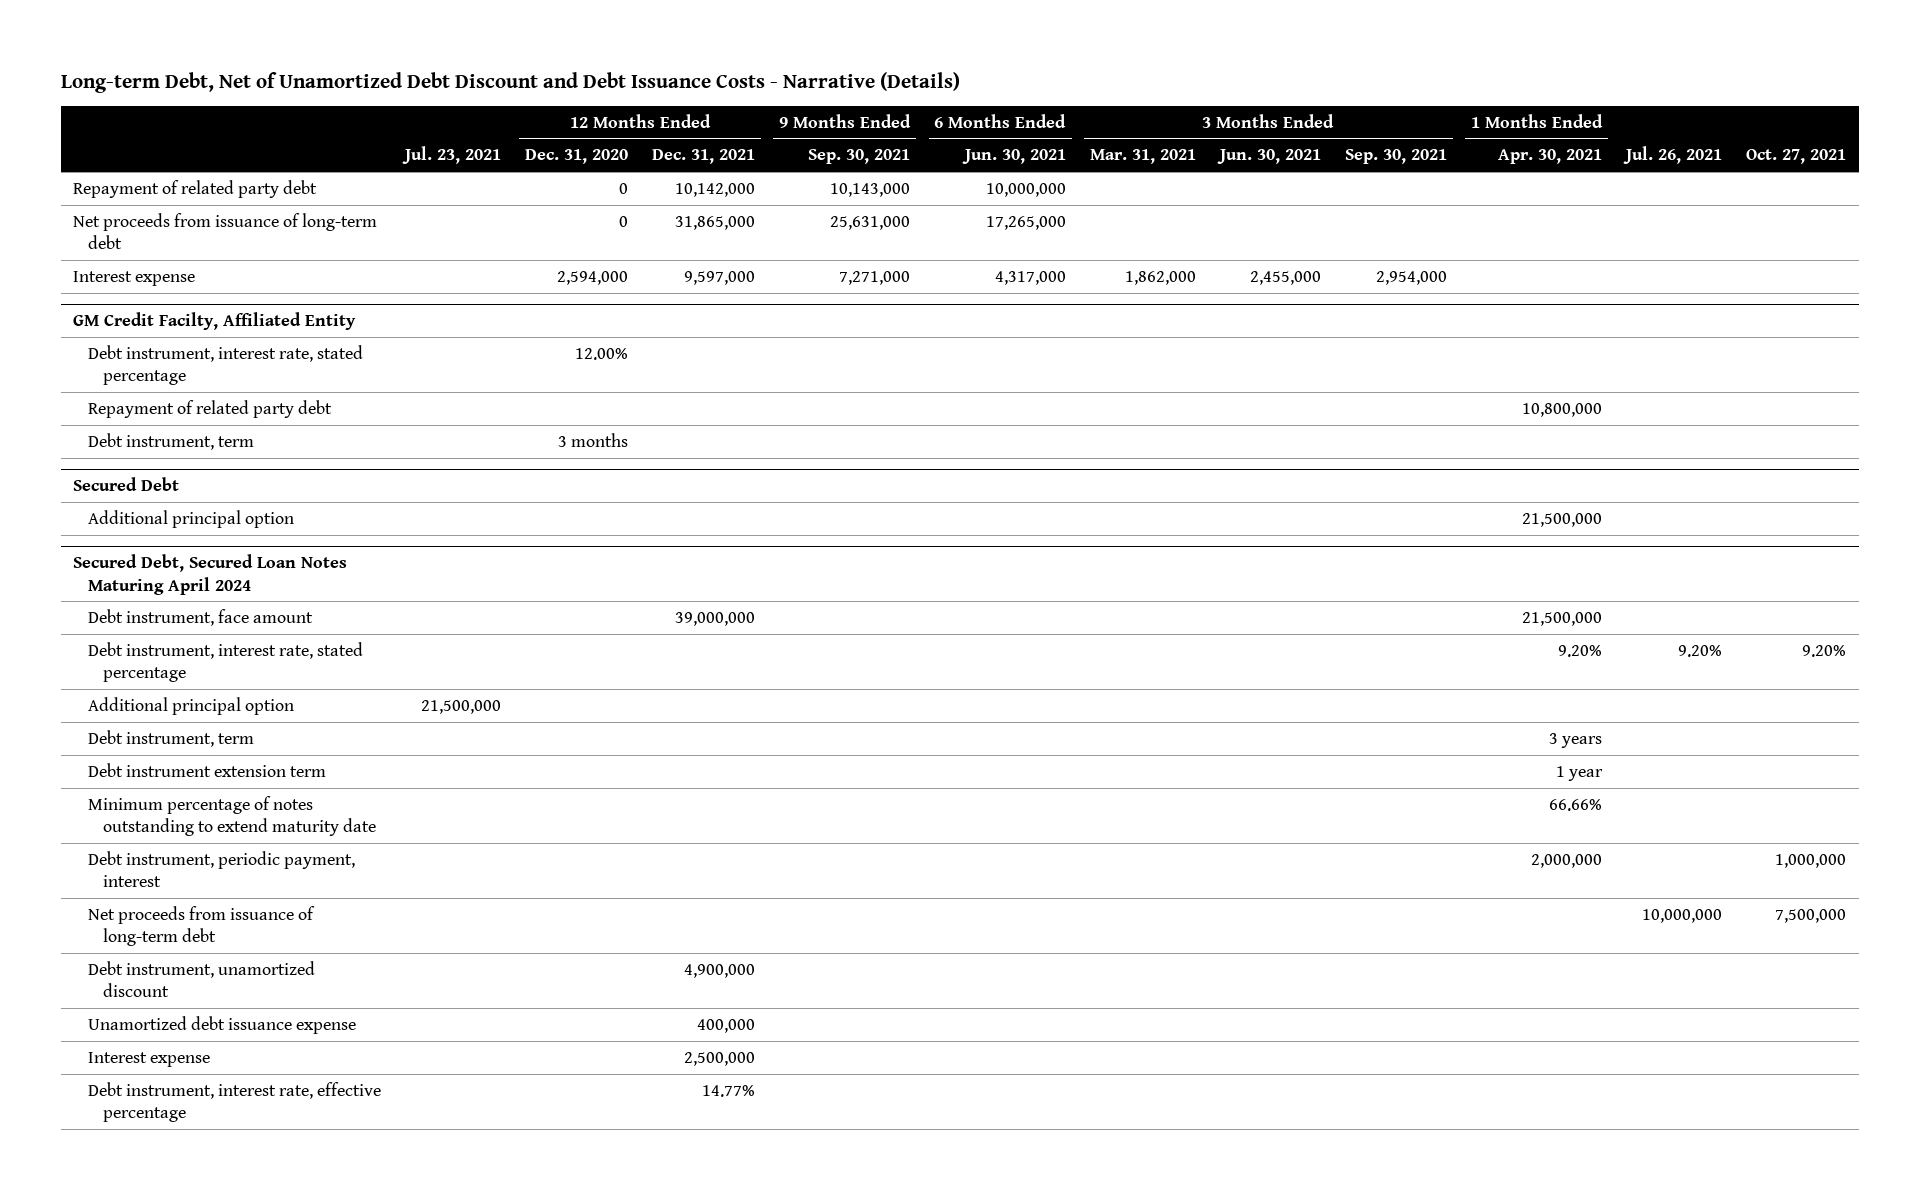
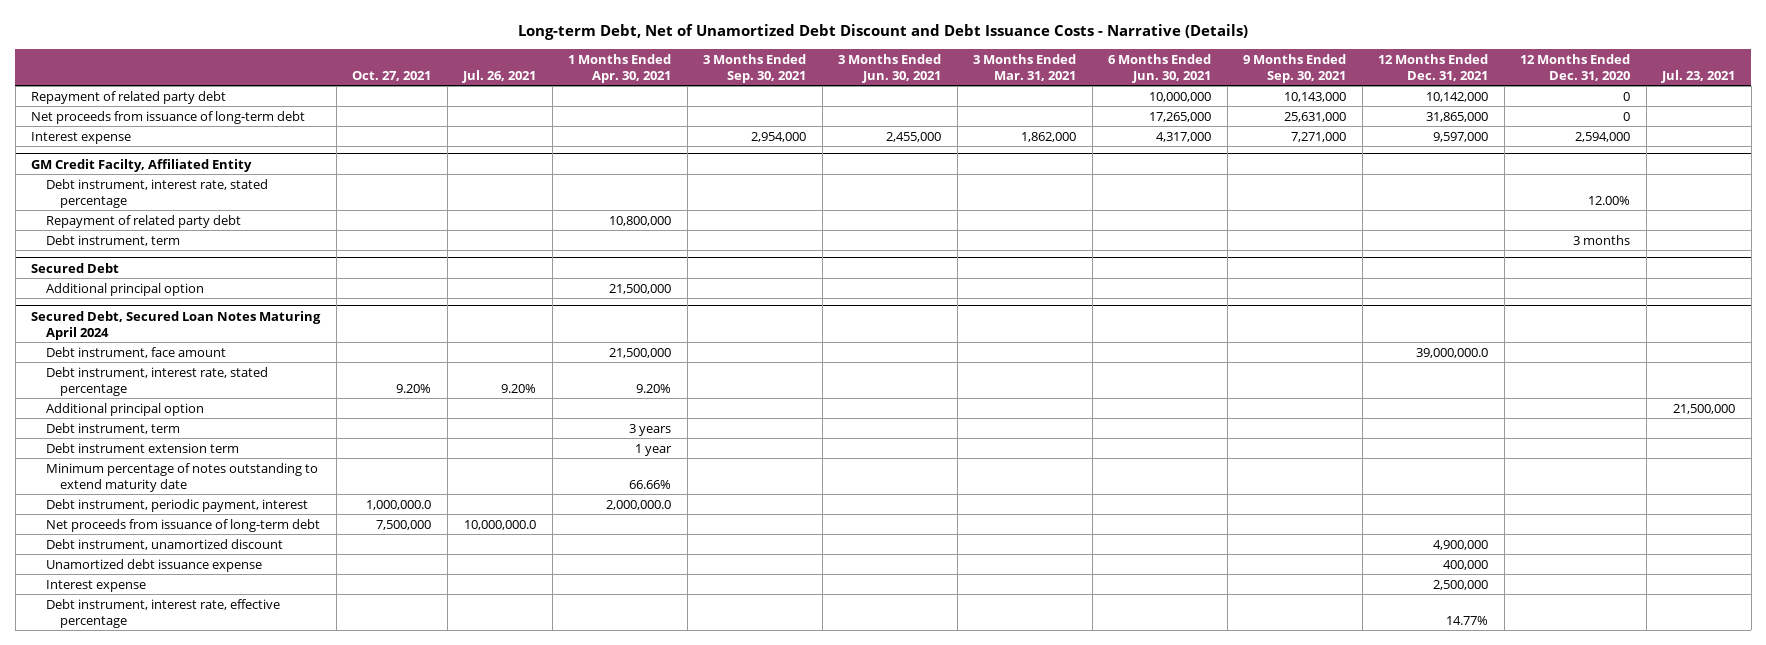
- | Jul. 23, 2021 | 12 Months Ended Dec. 31, 2020 | 12 Months Ended Dec. 31, 2021 | 9 Months Ended Sep. 30, 2021 | 6 Months Ended Jun. 30, 2021 | 3 Months Ended Mar. 31, 2021 | 3 Months Ended Jun. 30, 2021 | 3 Months Ended Sep. 30, 2021 | 1 Months Ended Apr. 30, 2021 | Jul. 26, 2021 | Oct. 27, 2021
+ | Oct. 27, 2021 | Jul. 26, 2021 | 1 Months Ended Apr. 30, 2021 | 3 Months Ended Sep. 30, 2021 | 3 Months Ended Jun. 30, 2021 | 3 Months Ended Mar. 31, 2021 | 6 Months Ended Jun. 30, 2021 | 9 Months Ended Sep. 30, 2021 | 12 Months Ended Dec. 31, 2021 | 12 Months Ended Dec. 31, 2020 | Jul. 23, 2021
@ Secured Debt, Secured Loan Notes Maturing April 2024
- Debt instrument, face amount | | | 39,000,000 | | | | | | 21,500,000 | |
+ Debt instrument, face amount | | | 21,500,000 | | | | | | 39,000,000.0 | |
- Debt instrument, periodic payment, interest | | | | | | | | | 2,000,000 | | 1,000,000
- Net proceeds from issuance of long-term debt | | | | | | | | | | 10,000,000 | 7,500,000
+ Debt instrument, periodic payment, interest | 1,000,000.0 | | 2,000,000.0 | | | | | | | |
+ Net proceeds from issuance of long-term debt | 7,500,000 | 10,000,000.0 | | | | | | | | |

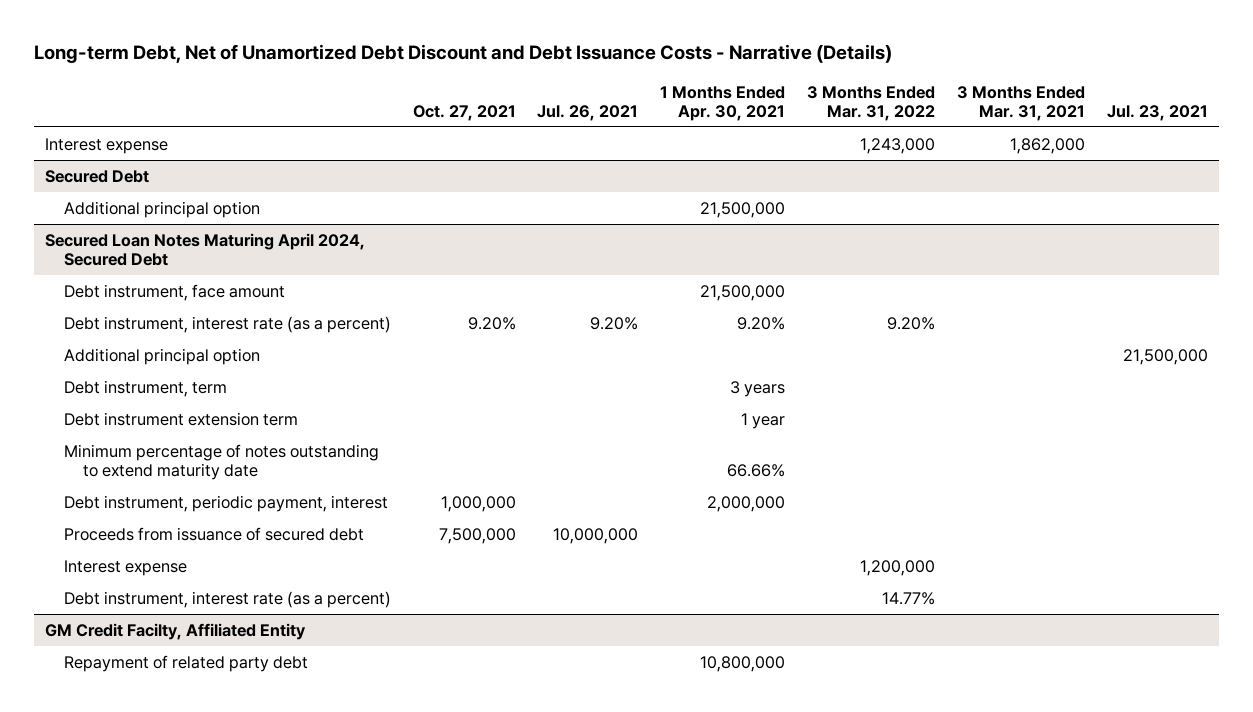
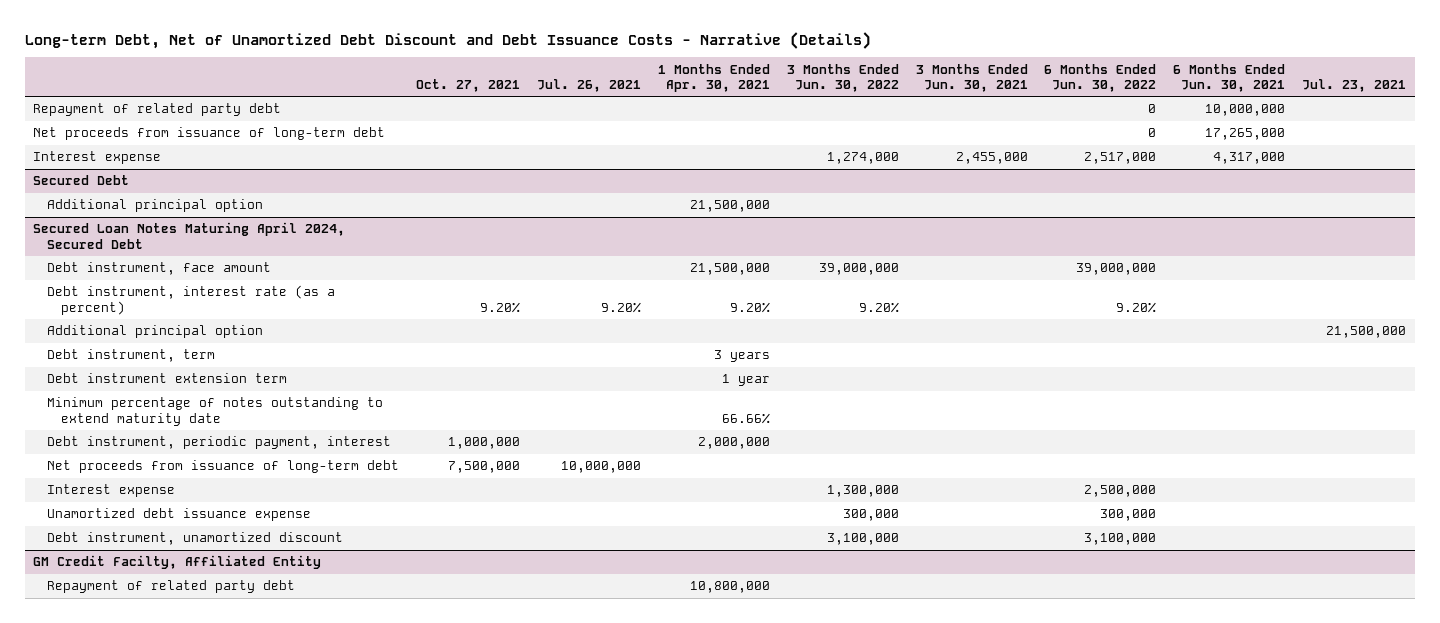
- | Oct. 27, 2021 | Jul. 26, 2021 | 1 Months Ended Apr. 30, 2021 | 3 Months Ended Mar. 31, 2022 | 3 Months Ended Mar. 31, 2021 | Jul. 23, 2021
+ | Oct. 27, 2021 | Jul. 26, 2021 | 1 Months Ended Apr. 30, 2021 | 3 Months Ended Jun. 30, 2022 | 3 Months Ended Jun. 30, 2021 | 6 Months Ended Jun. 30, 2022 | 6 Months Ended Jun. 30, 2021 | Jul. 23, 2021
+ Repayment of related party debt | | | | | | 0 | 10,000,000 |
+ Net proceeds from issuance of long-term debt | | | | | | 0 | 17,265,000 |
@ Secured Loan Notes Maturing April 2024, Secured Debt
- Proceeds from issuance of secured debt | 7,500,000 | 10,000,000 | | | |
+ Net proceeds from issuance of long-term debt | 7,500,000 | 10,000,000 | | | | | |
- Debt instrument, interest rate (as a percent) | | | | 14.77% | |
+ Unamortized debt issuance expense | | | | 300,000 | | 300,000 | |
+ Debt instrument, unamortized discount | | | | 3,100,000 | | 3,100,000 | |

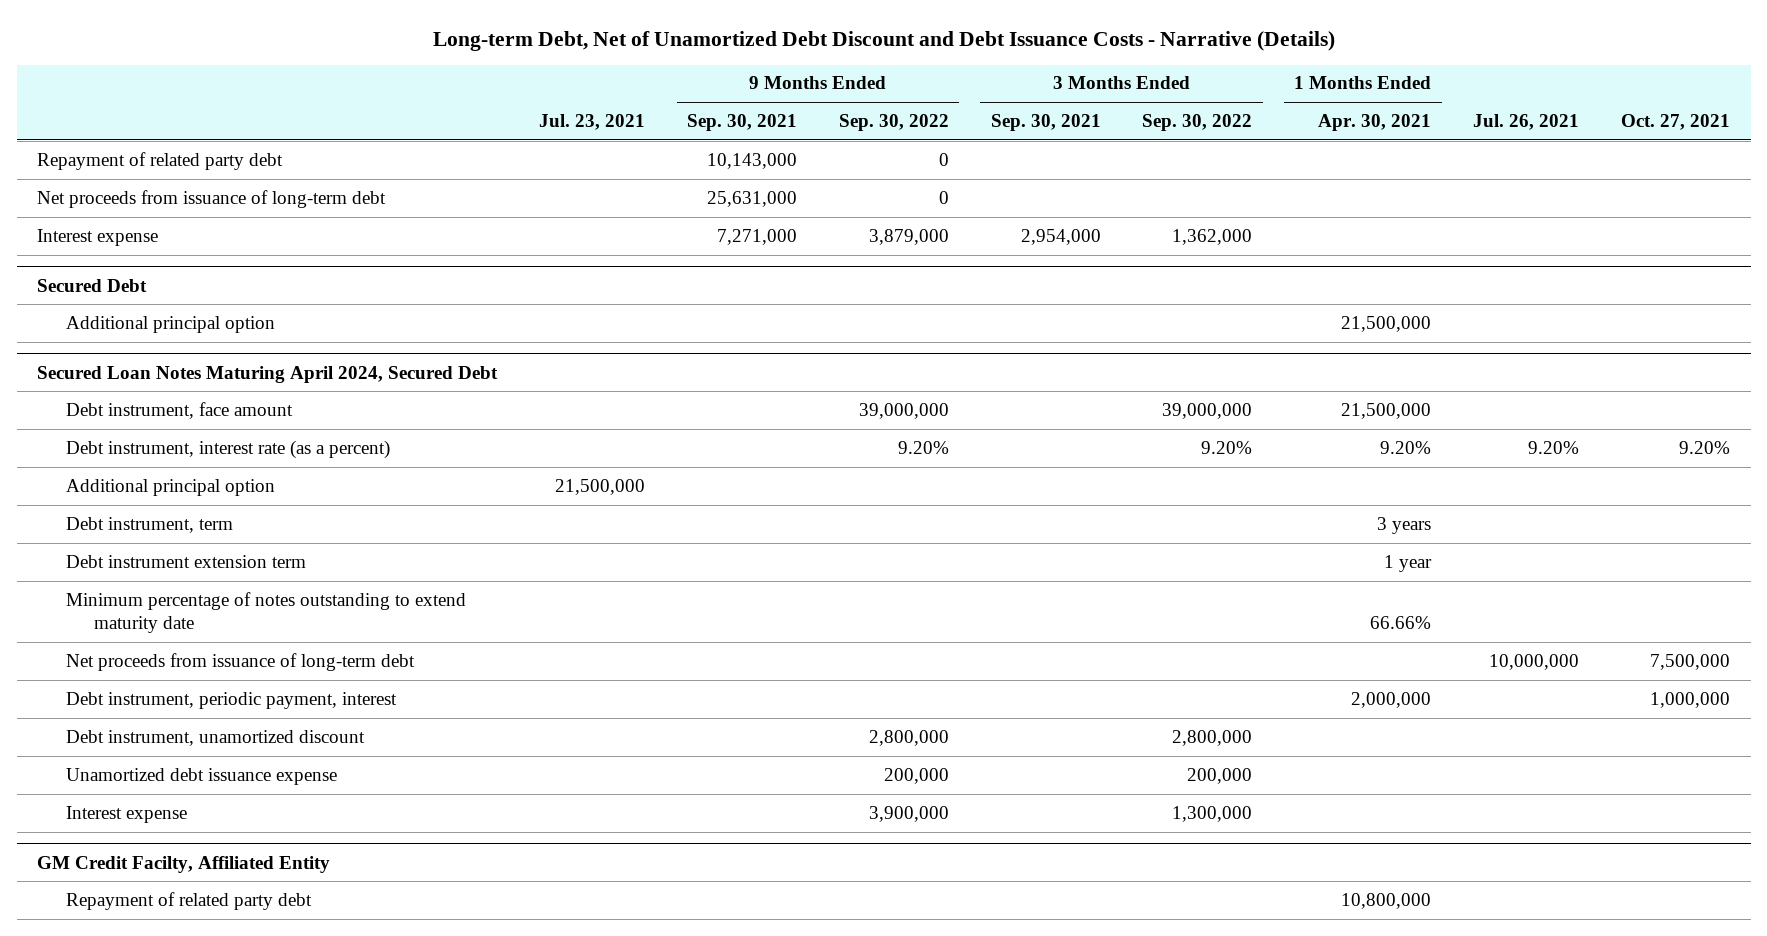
- | Oct. 27, 2021 | Jul. 26, 2021 | 1 Months Ended Apr. 30, 2021 | 3 Months Ended Jun. 30, 2022 | 3 Months Ended Jun. 30, 2021 | 6 Months Ended Jun. 30, 2022 | 6 Months Ended Jun. 30, 2021 | Jul. 23, 2021
+ | Jul. 23, 2021 | 9 Months Ended Sep. 30, 2021 | 9 Months Ended Sep. 30, 2022 | 3 Months Ended Sep. 30, 2021 | 3 Months Ended Sep. 30, 2022 | 1 Months Ended Apr. 30, 2021 | Jul. 26, 2021 | Oct. 27, 2021
@ Secured Loan Notes Maturing April 2024, Secured Debt
moved down: Debt instrument, periodic payment, interest | | | | | | 2,000,000 | | 1,000,000
moved down: Unamortized debt issuance expense | | | 200,000 | | 200,000 | | |
moved down: Interest expense | | | 3,900,000 | | 1,300,000 | | |

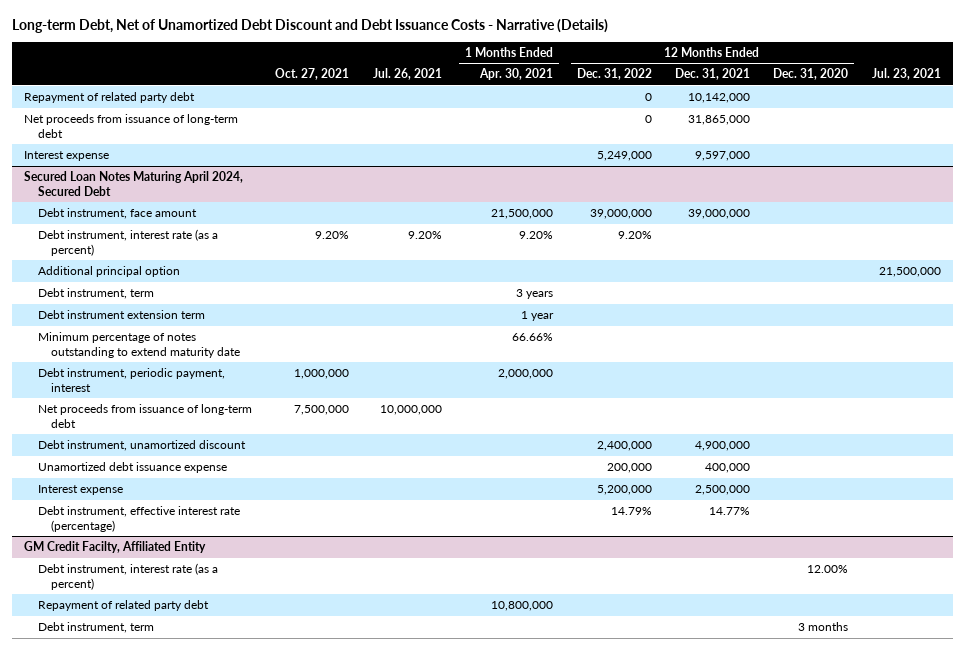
- | Jul. 23, 2021 | 9 Months Ended Sep. 30, 2021 | 9 Months Ended Sep. 30, 2022 | 3 Months Ended Sep. 30, 2021 | 3 Months Ended Sep. 30, 2022 | 1 Months Ended Apr. 30, 2021 | Jul. 26, 2021 | Oct. 27, 2021
+ | Oct. 27, 2021 | Jul. 26, 2021 | 1 Months Ended Apr. 30, 2021 | 12 Months Ended Dec. 31, 2022 | 12 Months Ended Dec. 31, 2021 | 12 Months Ended Dec. 31, 2020 | Jul. 23, 2021
- Secured Debt
- Additional principal option | | | | | | 21,500,000 | |
@ Secured Loan Notes Maturing April 2024, Secured Debt
moved down: Net proceeds from issuance of long-term debt | 7,500,000 | 10,000,000 | | | | |
+ Debt instrument, effective interest rate (percentage) | | | | 14.79% | 14.77% | |
@ GM Credit Facilty, Affiliated Entity
+ Debt instrument, interest rate (as a percent) | | | | | | 12.00% |
+ Debt instrument, term | | | | | | 3 months |

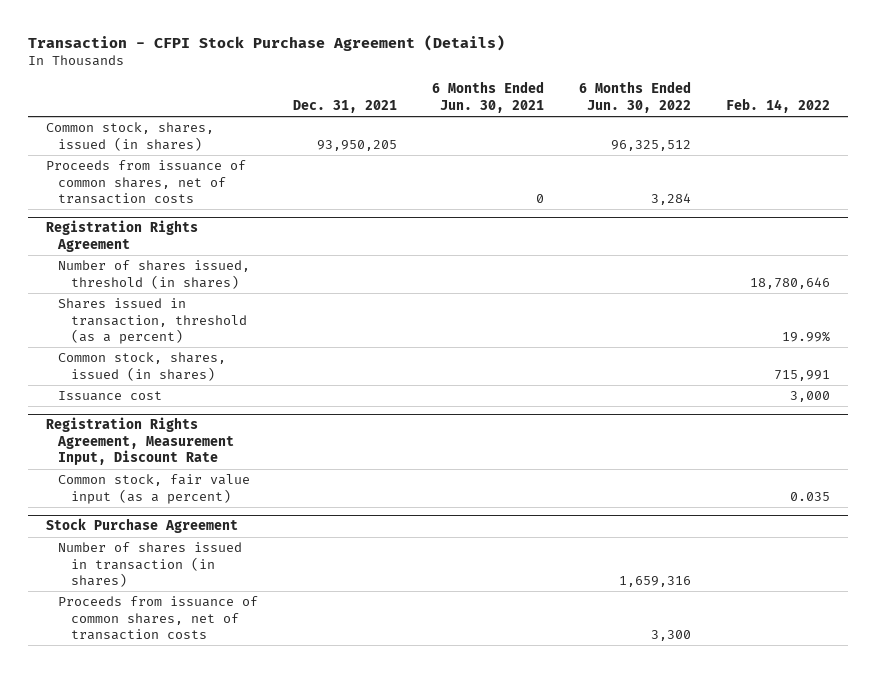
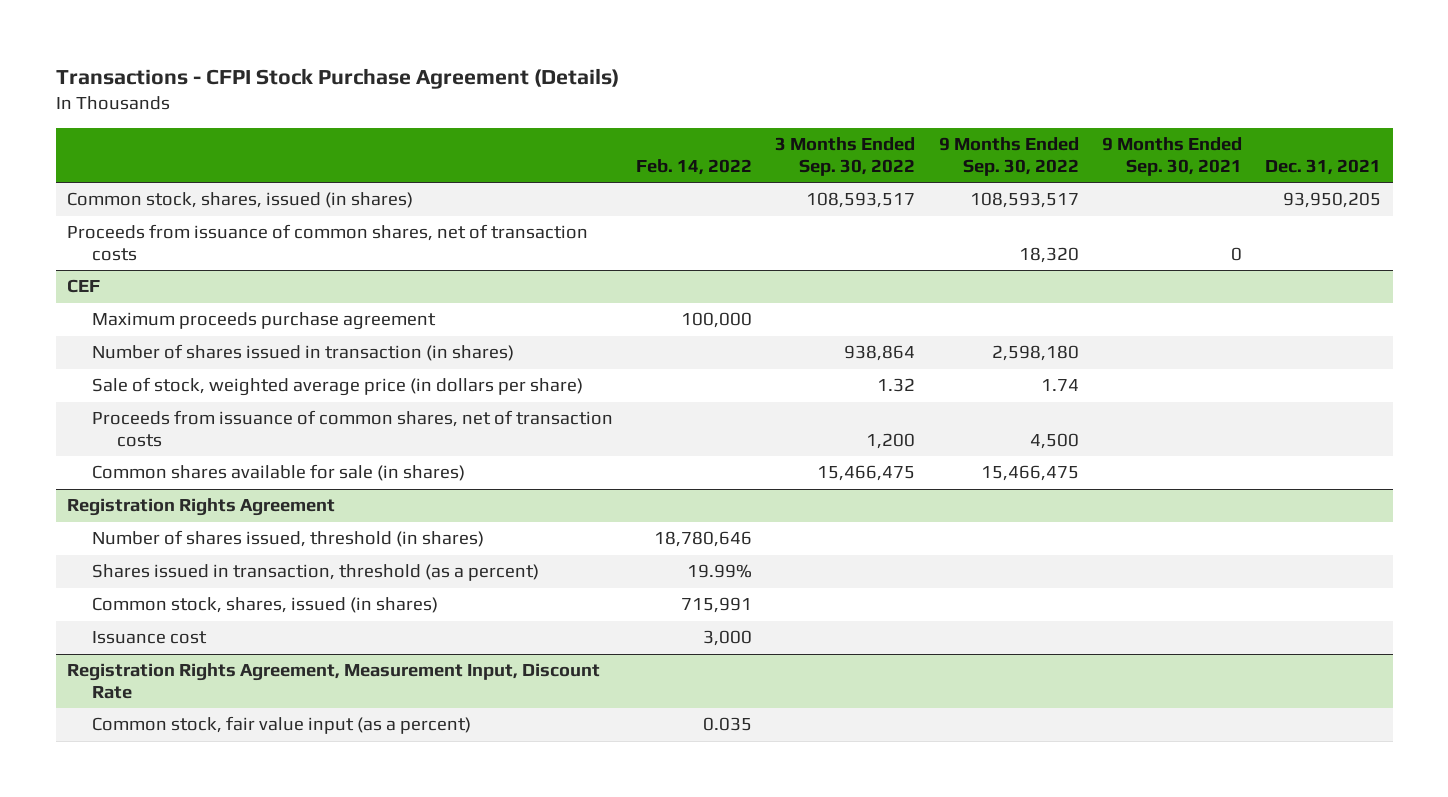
- Transaction - CFPI Stock Purchase Agreement (Details)
+ Transactions - CFPI Stock Purchase Agreement (Details)
- | Dec. 31, 2021 | 6 Months Ended Jun. 30, 2021 | 6 Months Ended Jun. 30, 2022 | Feb. 14, 2022
+ | Feb. 14, 2022 | 3 Months Ended Sep. 30, 2022 | 9 Months Ended Sep. 30, 2022 | 9 Months Ended Sep. 30, 2021 | Dec. 31, 2021
+ CEF
+ Maximum proceeds purchase agreement | 100,000 | | | |
+ Number of shares issued in transaction (in shares) | | 938,864 | 2,598,180 | |
+ Sale of stock, weighted average price (in dollars per share) | | 1.32 | 1.74 | |
+ Proceeds from issuance of common shares, net of transaction costs | | 1,200 | 4,500 | |
+ Common shares available for sale (in shares) | | 15,466,475 | 15,466,475 | |
- Stock Purchase Agreement
- Number of shares issued in transaction (in shares) | | | 1,659,316 |
- Proceeds from issuance of common shares, net of transaction costs | | | 3,300 |

